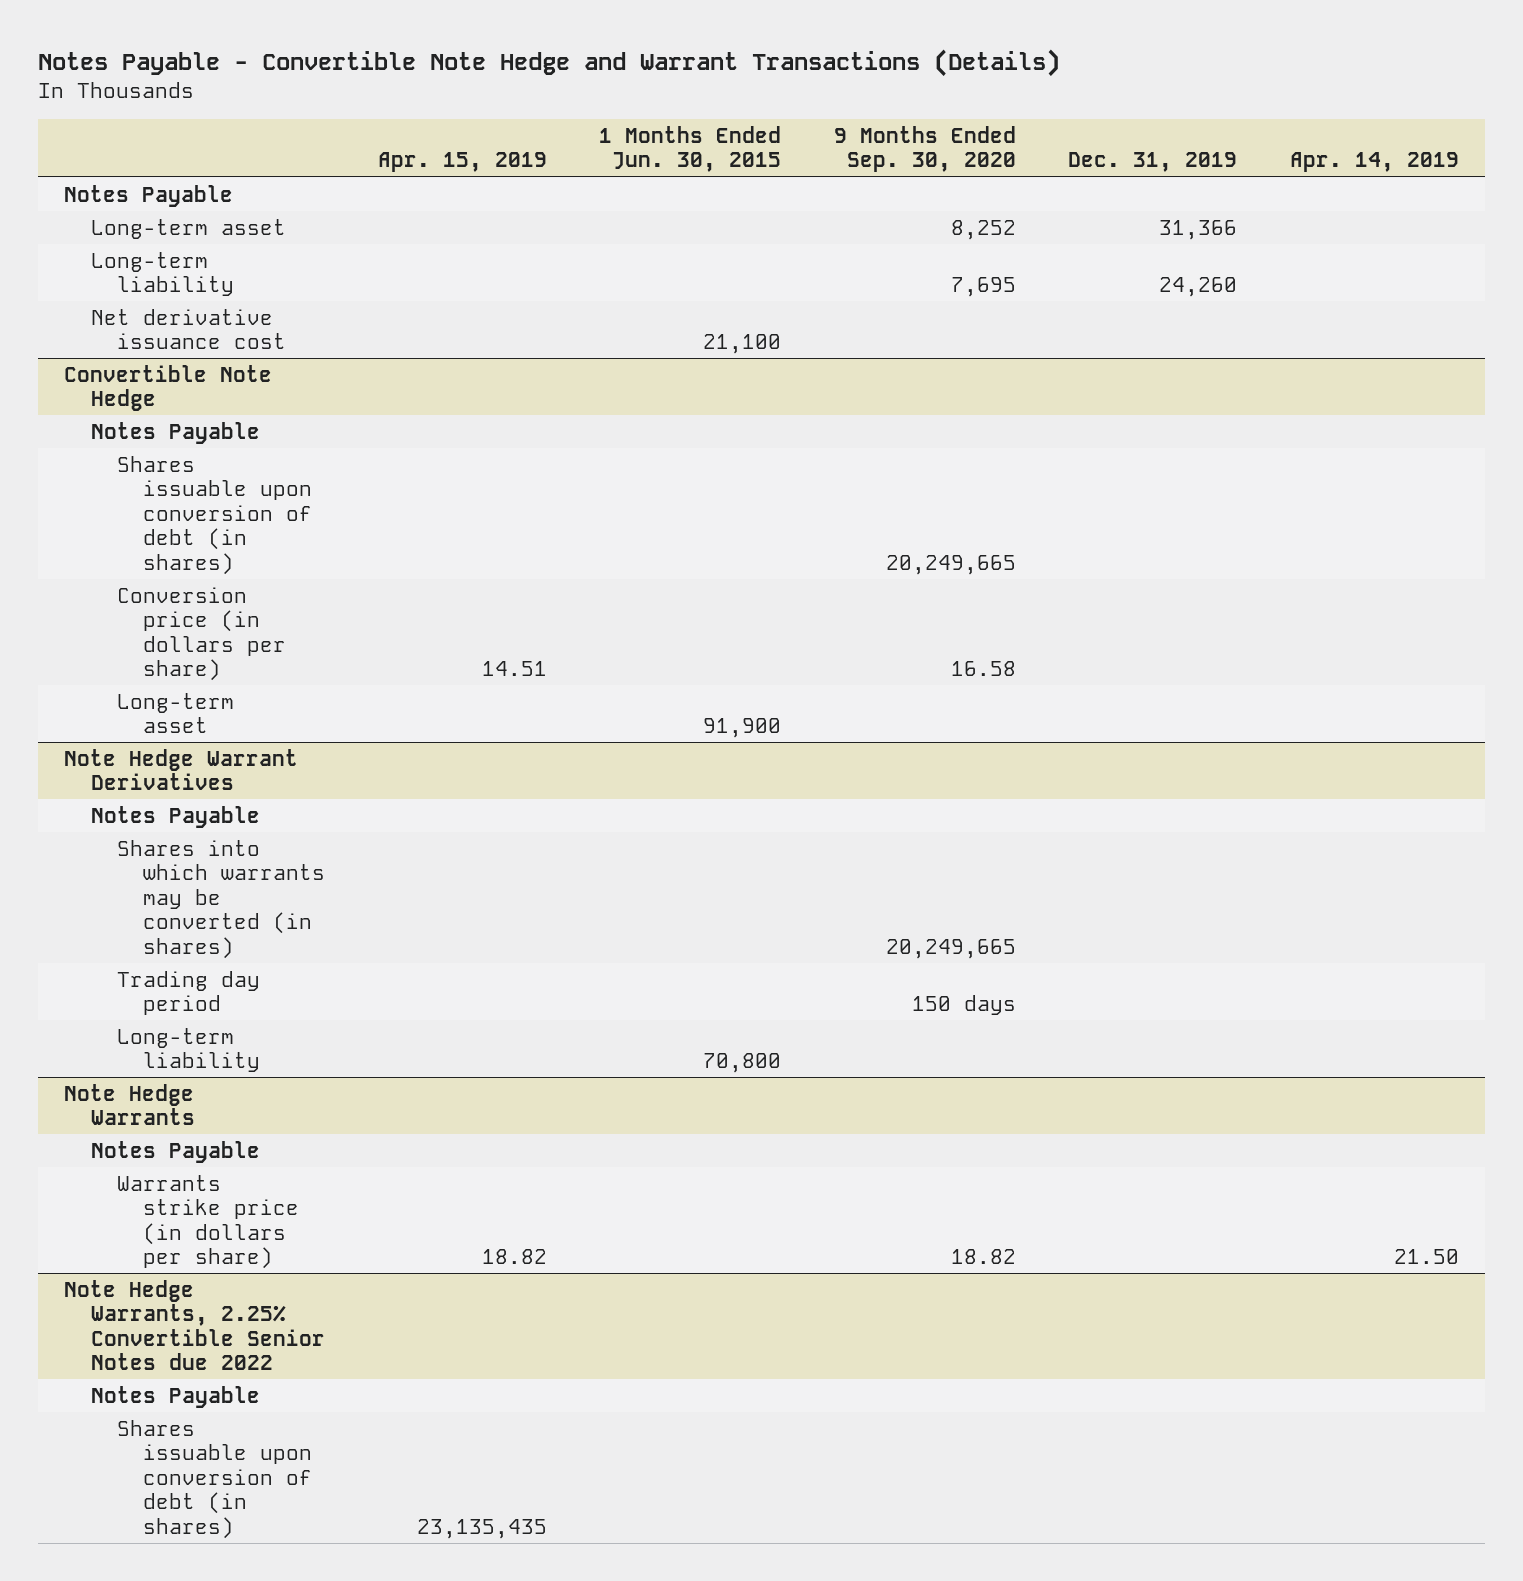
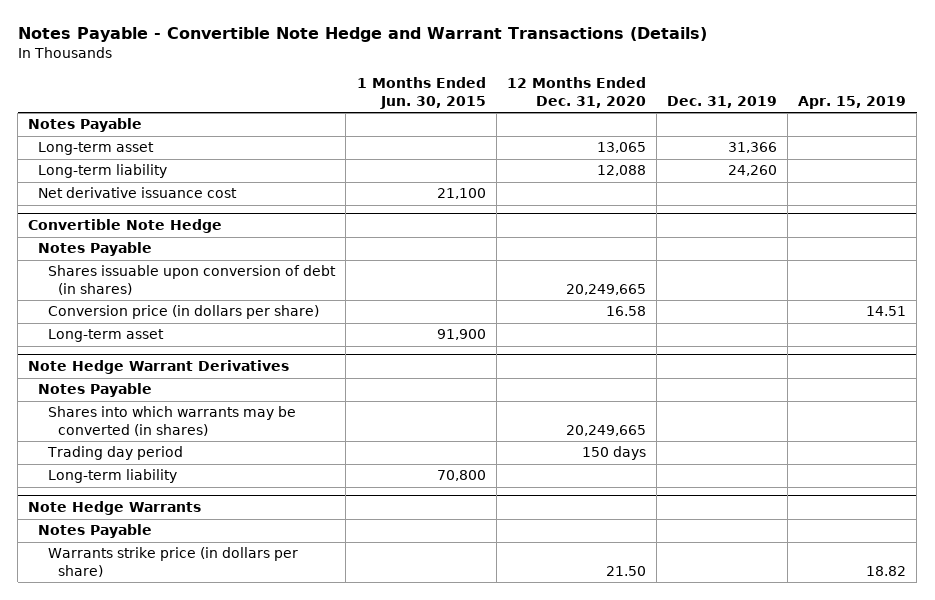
- | Apr. 15, 2019 | 1 Months Ended Jun. 30, 2015 | 9 Months Ended Sep. 30, 2020 | Dec. 31, 2019 | Apr. 14, 2019
+ | 1 Months Ended Jun. 30, 2015 | 12 Months Ended Dec. 31, 2020 | Dec. 31, 2019 | Apr. 15, 2019
- Note Hedge Warrants, 2.25% Convertible Senior Notes due 2022
- Notes Payable
- Shares issuable upon conversion of debt (in shares) | 23,135,435 | | | |

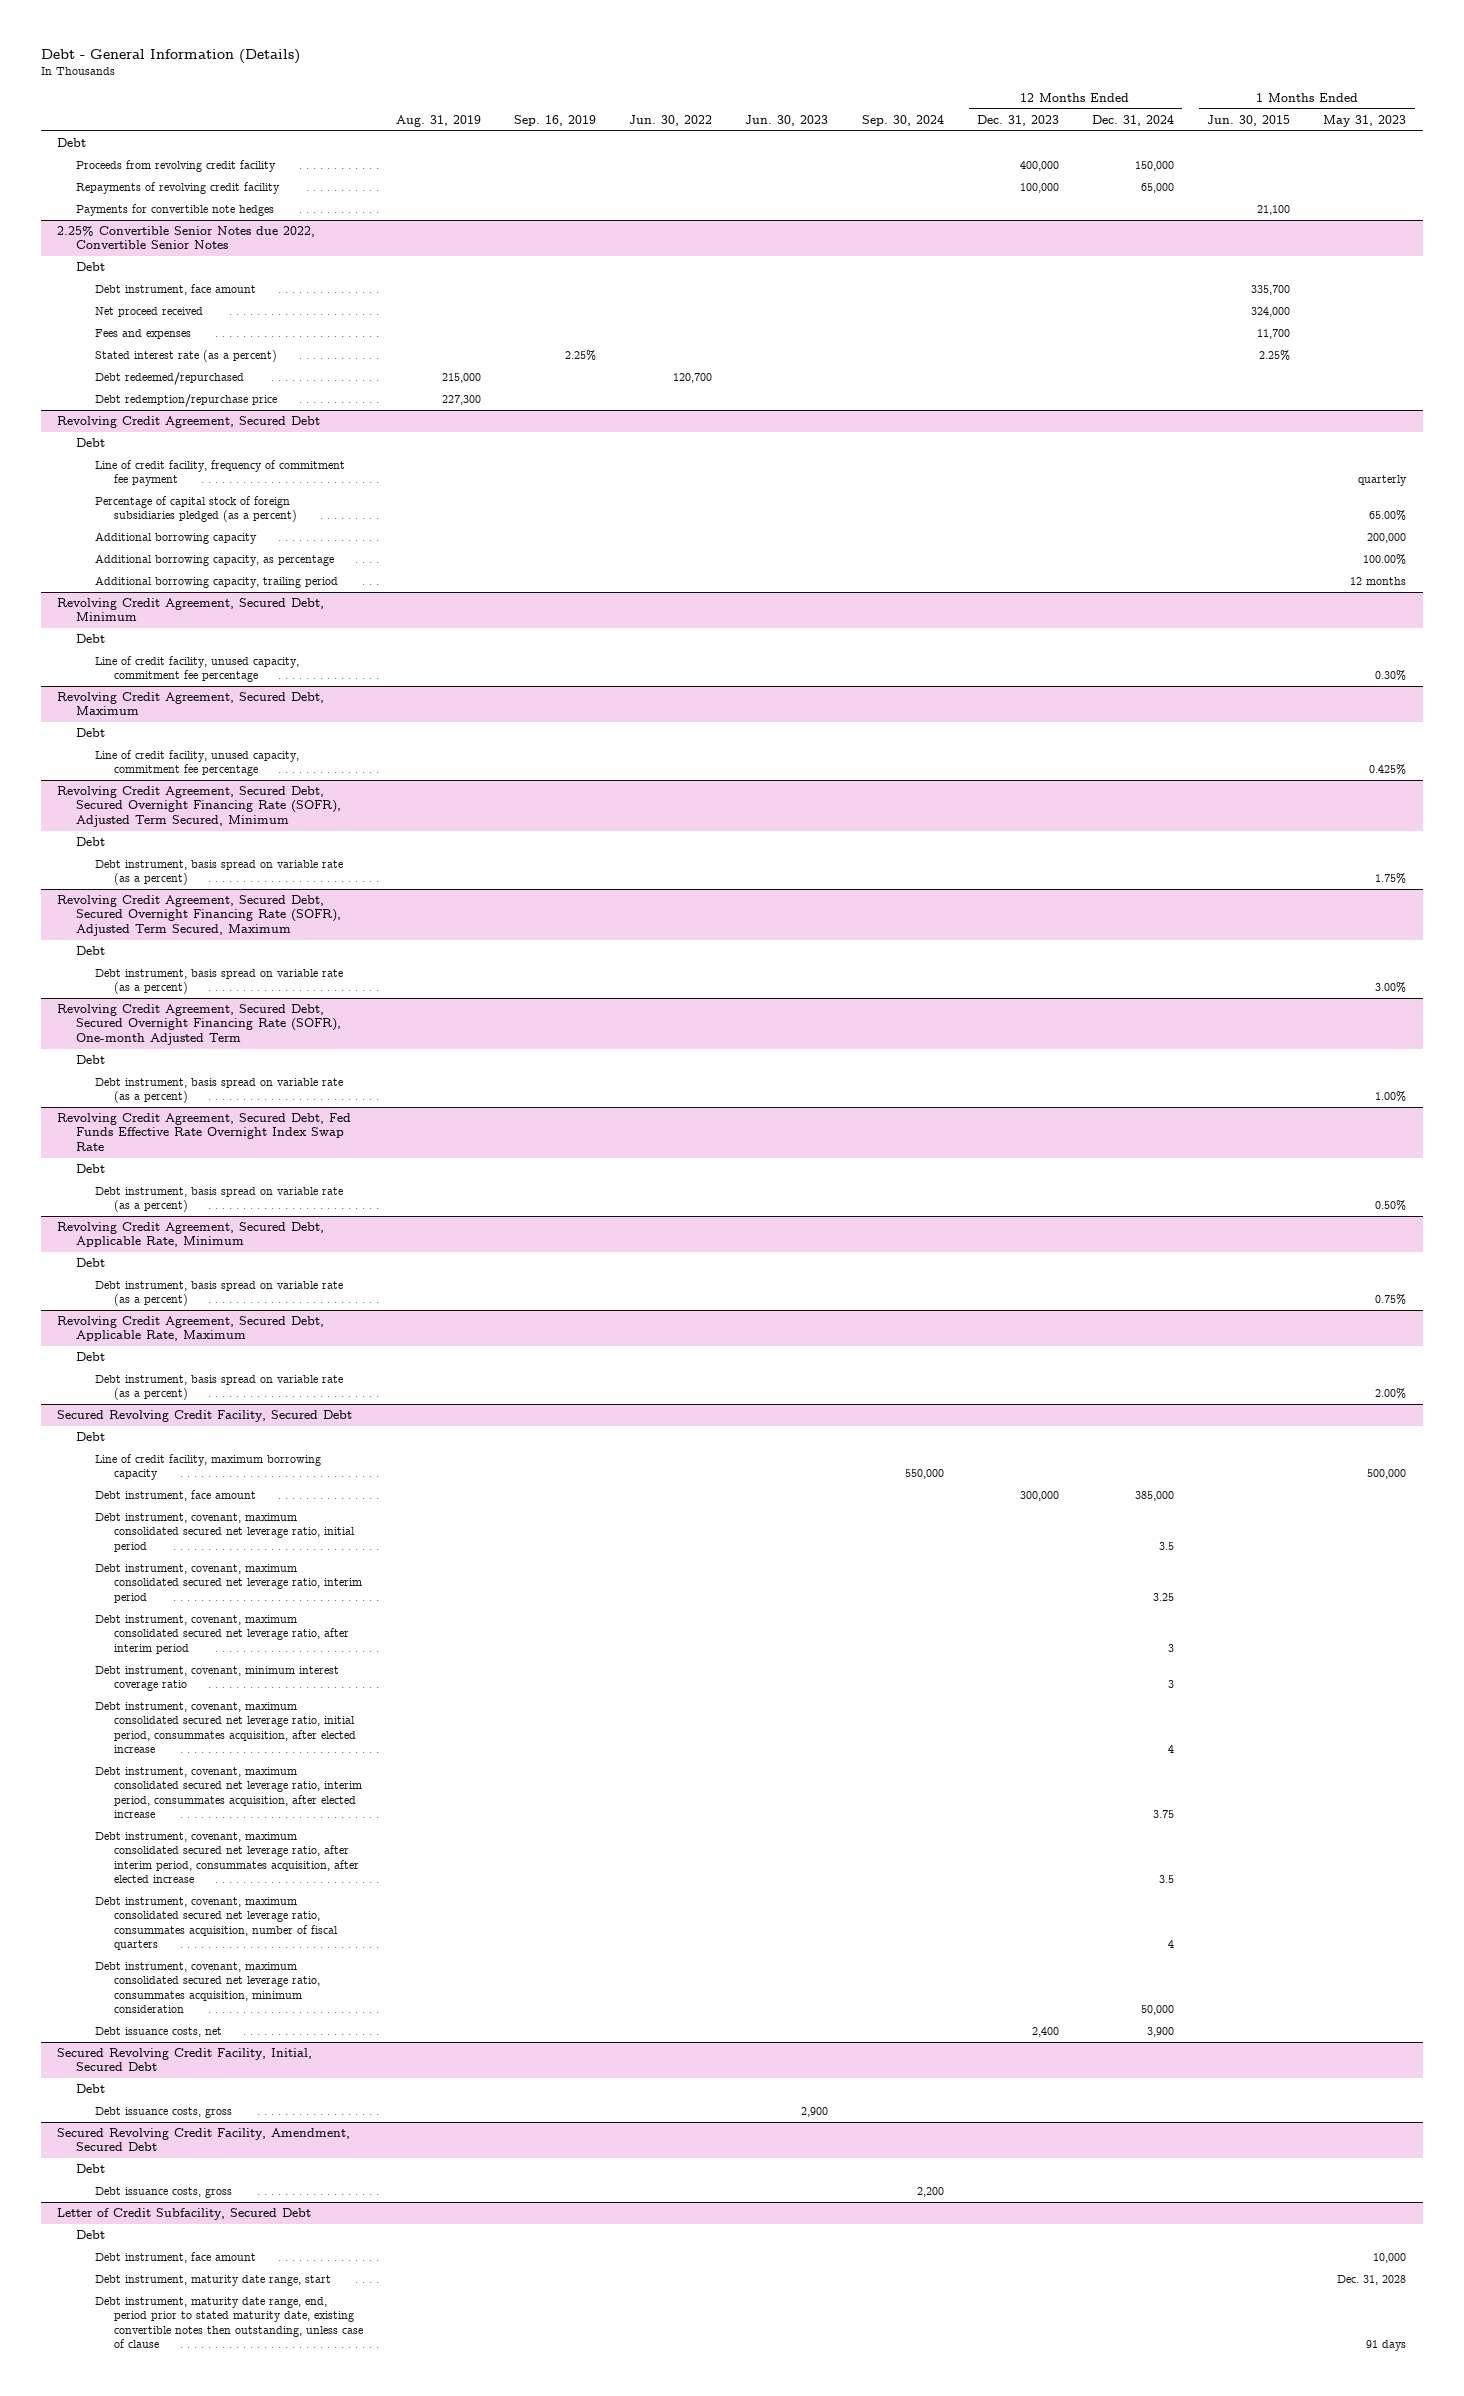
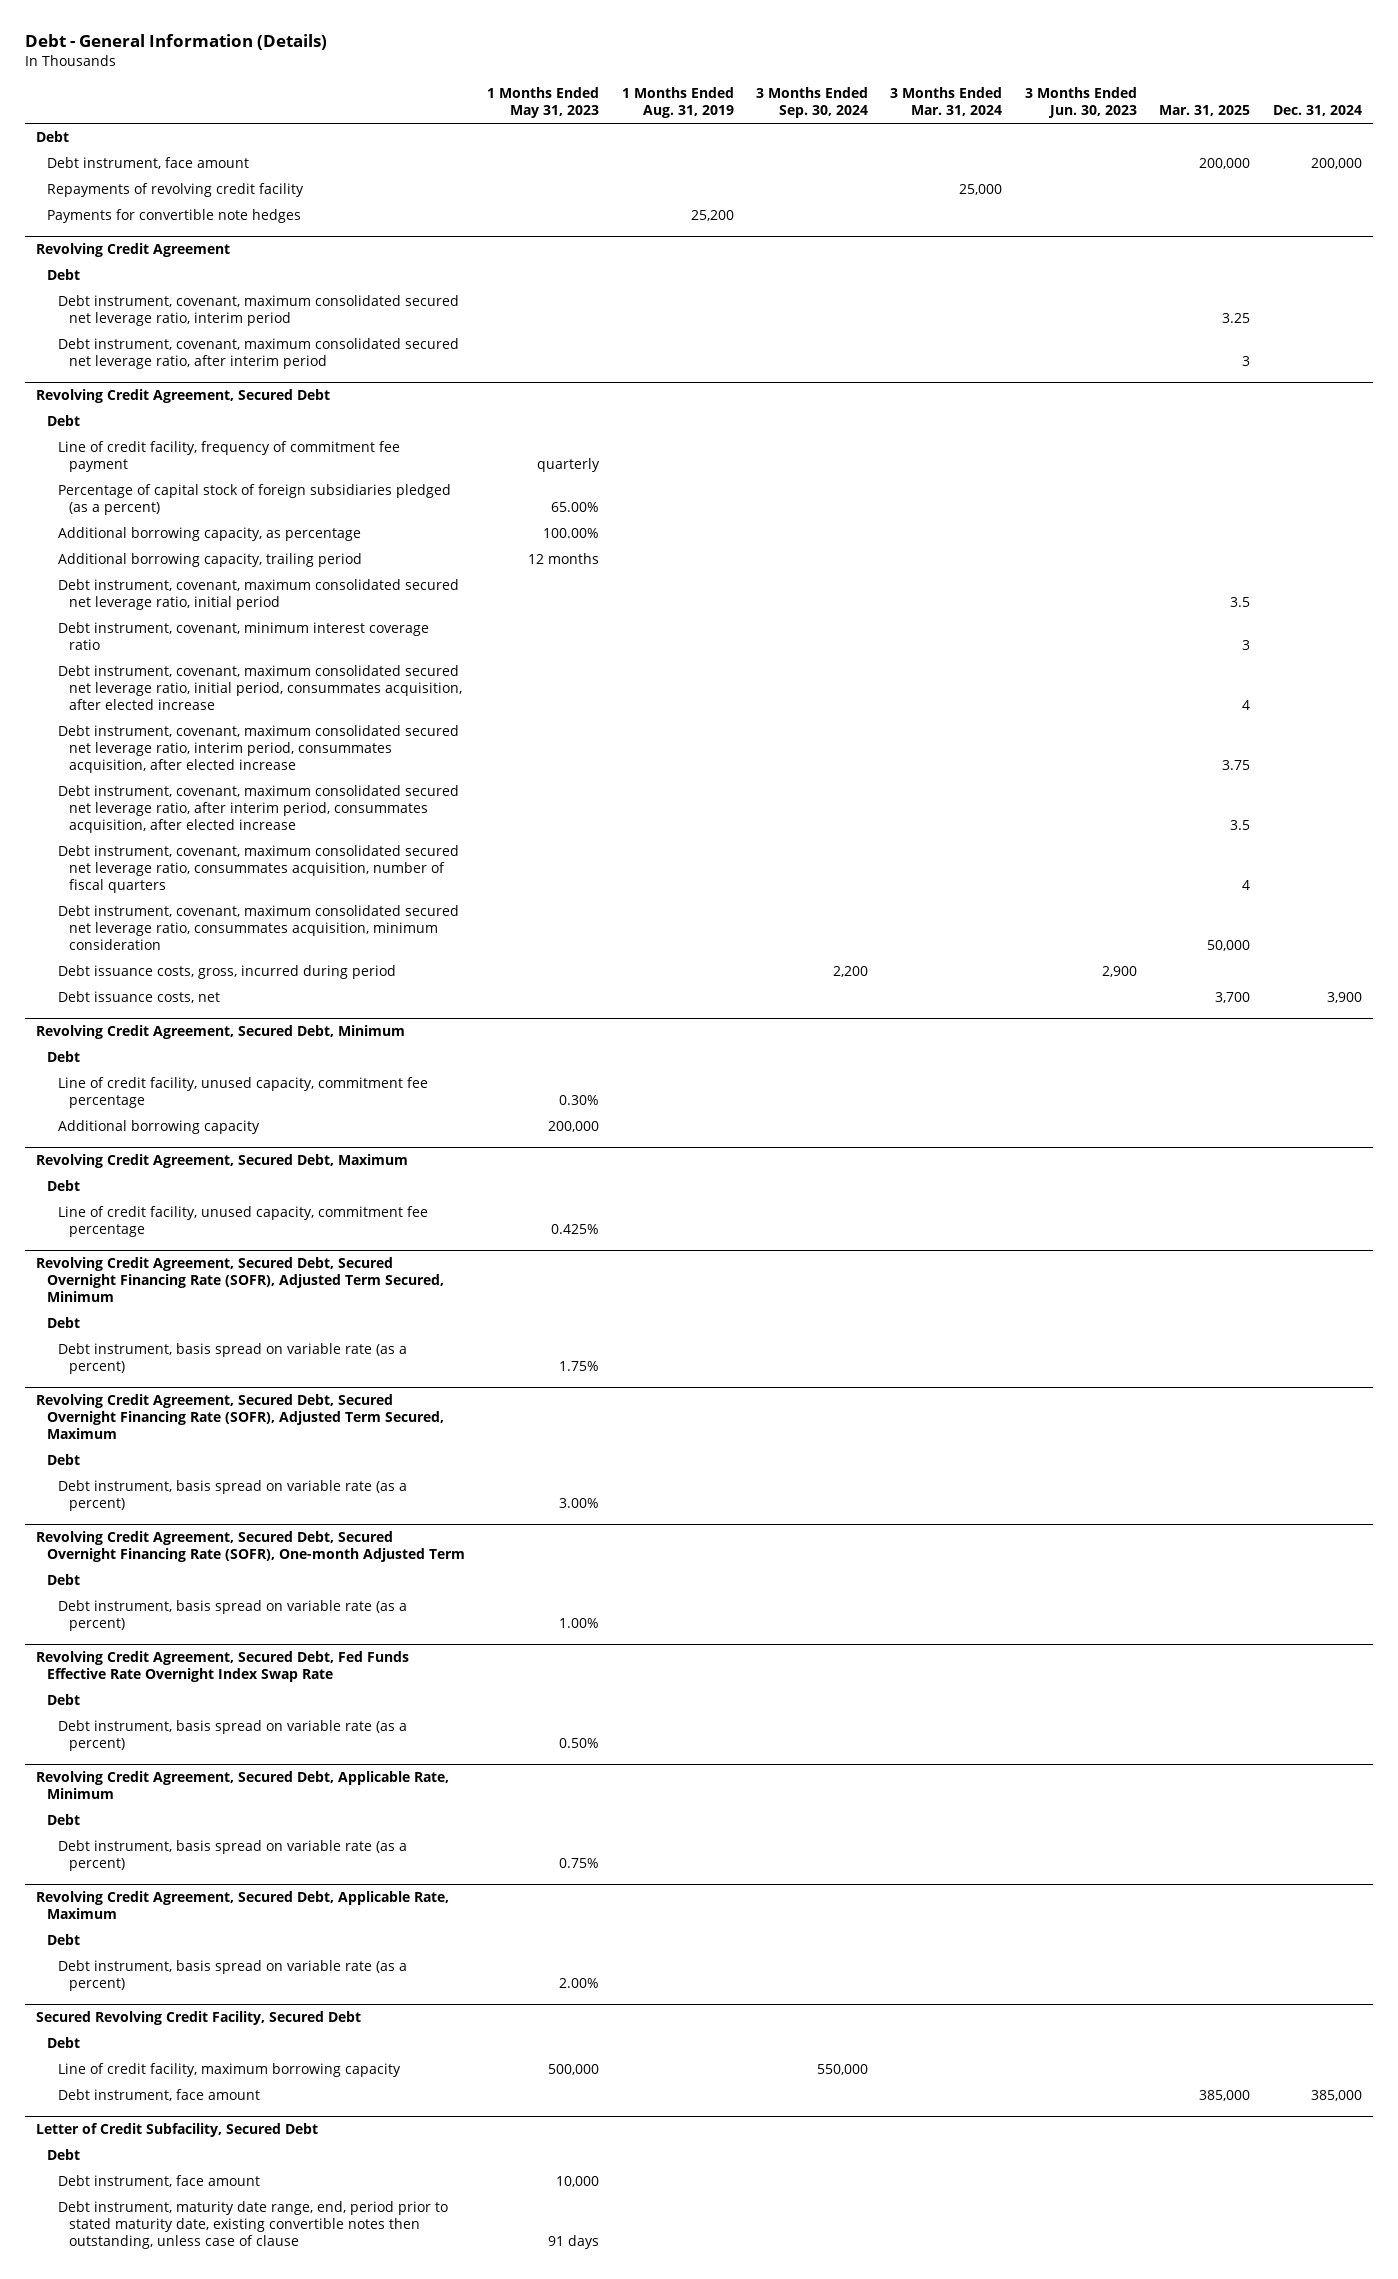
- | Aug. 31, 2019 | Sep. 16, 2019 | Jun. 30, 2022 | Jun. 30, 2023 | Sep. 30, 2024 | 12 Months Ended Dec. 31, 2023 | 12 Months Ended Dec. 31, 2024 | 1 Months Ended Jun. 30, 2015 | 1 Months Ended May 31, 2023
+ | 1 Months Ended May 31, 2023 | 1 Months Ended Aug. 31, 2019 | 3 Months Ended Sep. 30, 2024 | 3 Months Ended Mar. 31, 2024 | 3 Months Ended Jun. 30, 2023 | Mar. 31, 2025 | Dec. 31, 2024
- Proceeds from revolving credit facility | | | | | | 400,000 | 150,000 | |
+ Debt instrument, face amount | | | | | | 200,000 | 200,000
- 2.25% Convertible Senior Notes due 2022, Convertible Senior Notes
- Debt
- Debt instrument, face amount | | | | | | | | 335,700 |
- Net proceed received | | | | | | | | 324,000 |
- Fees and expenses | | | | | | | | 11,700 |
- Stated interest rate (as a percent) | | 2.25% | | | | | | 2.25% |
- Debt redeemed/repurchased | 215,000 | | 120,700 | | | | | |
- Debt redemption/repurchase price | 227,300 | | | | | | | |
+ Revolving Credit Agreement
+ Debt
+ Debt instrument, covenant, maximum consolidated secured net leverage ratio, interim period | | | | | | 3.25 |
+ Debt instrument, covenant, maximum consolidated secured net leverage ratio, after interim period | | | | | | 3 |
@ Revolving Credit Agreement, Secured Debt
- Additional borrowing capacity | | | | | | | | | 200,000
+ Debt instrument, covenant, maximum consolidated secured net leverage ratio, initial period | | | | | | 3.5 |
+ Debt instrument, covenant, minimum interest coverage ratio | | | | | | 3 |
+ Debt instrument, covenant, maximum consolidated secured net leverage ratio, initial period, consummates acquisition, after elected increase | | | | | | 4 |
+ Debt instrument, covenant, maximum consolidated secured net leverage ratio, interim period, consummates acquisition, after elected increase | | | | | | 3.75 |
+ Debt instrument, covenant, maximum consolidated secured net leverage ratio, after interim period, consummates acquisition, after elected increase | | | | | | 3.5 |
+ Debt instrument, covenant, maximum consolidated secured net leverage ratio, consummates acquisition, number of fiscal quarters | | | | | | 4 |
+ Debt instrument, covenant, maximum consolidated secured net leverage ratio, consummates acquisition, minimum consideration | | | | | | 50,000 |
+ Debt issuance costs, gross, incurred during period | | | 2,200 | | 2,900 | |
+ Debt issuance costs, net | | | | | | 3,700 | 3,900
@ Revolving Credit Agreement, Secured Debt, Minimum
+ Additional borrowing capacity | 200,000 | | | | | |
@ Secured Revolving Credit Facility, Secured Debt
- Debt instrument, covenant, maximum consolidated secured net leverage ratio, initial period | | | | | | | 3.5 | |
- Debt instrument, covenant, maximum consolidated secured net leverage ratio, interim period | | | | | | | 3.25 | |
- Debt instrument, covenant, maximum consolidated secured net leverage ratio, after interim period | | | | | | | 3 | |
- Debt instrument, covenant, minimum interest coverage ratio | | | | | | | 3 | |
- Debt instrument, covenant, maximum consolidated secured net leverage ratio, initial period, consummates acquisition, after elected increase | | | | | | | 4 | |
- Debt instrument, covenant, maximum consolidated secured net leverage ratio, interim period, consummates acquisition, after elected increase | | | | | | | 3.75 | |
- Debt instrument, covenant, maximum consolidated secured net leverage ratio, after interim period, consummates acquisition, after elected increase | | | | | | | 3.5 | |
- Debt instrument, covenant, maximum consolidated secured net leverage ratio, consummates acquisition, number of fiscal quarters | | | | | | | 4 | |
- Debt instrument, covenant, maximum consolidated secured net leverage ratio, consummates acquisition, minimum consideration | | | | | | | 50,000 | |
- Debt issuance costs, net | | | | | | 2,400 | 3,900 | |
- Secured Revolving Credit Facility, Initial, Secured Debt
- Debt
- Debt issuance costs, gross | | | | 2,900 | | | | |
- Secured Revolving Credit Facility, Amendment, Secured Debt
- Debt
- Debt issuance costs, gross | | | | | 2,200 | | | |
@ Letter of Credit Subfacility, Secured Debt
- Debt instrument, maturity date range, start | | | | | | | | | Dec. 31, 2028

